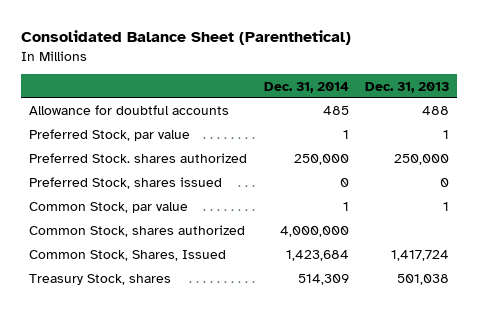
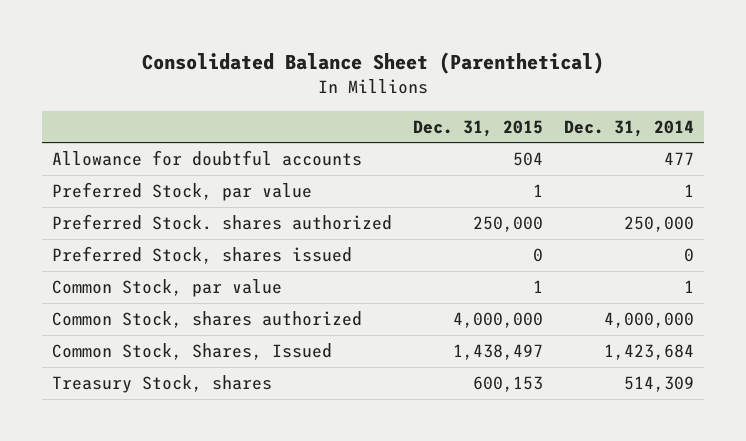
- | Dec. 31, 2014 | Dec. 31, 2013
+ | Dec. 31, 2015 | Dec. 31, 2014
- Allowance for doubtful accounts | 485 | 488
+ Allowance for doubtful accounts | 504 | 477

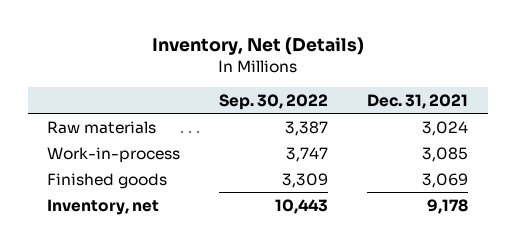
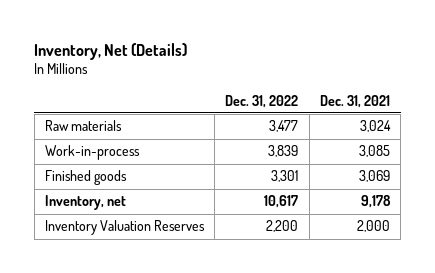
- | Sep. 30, 2022 | Dec. 31, 2021
+ | Dec. 31, 2022 | Dec. 31, 2021
+ Inventory Valuation Reserves | 2,200 | 2,000

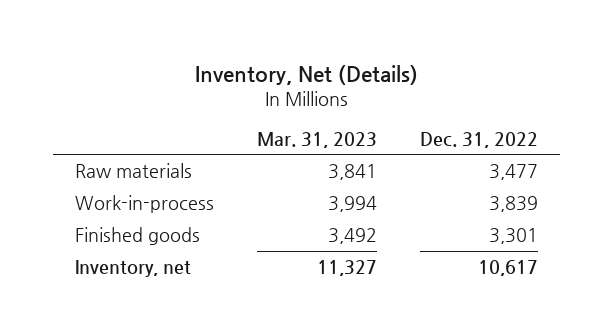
- | Dec. 31, 2022 | Dec. 31, 2021
+ | Mar. 31, 2023 | Dec. 31, 2022
- Inventory Valuation Reserves | 2,200 | 2,000

